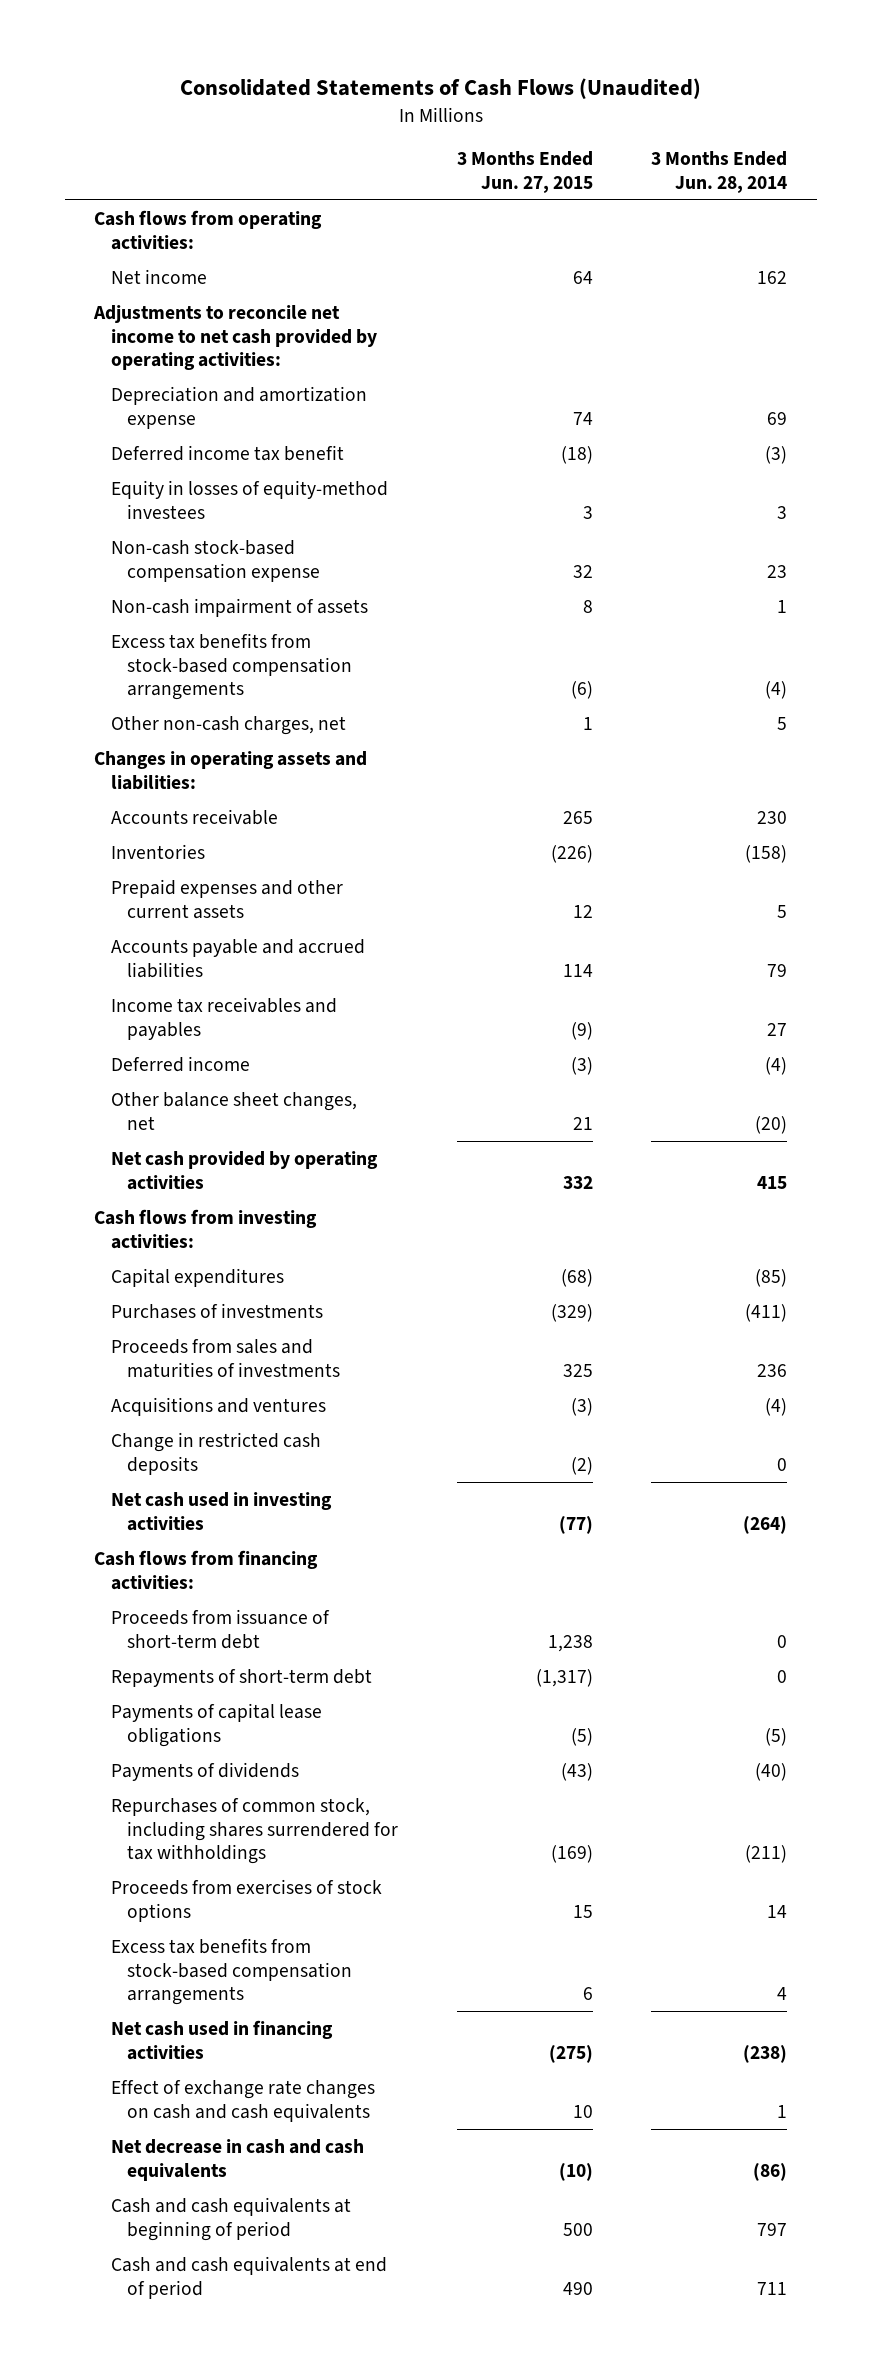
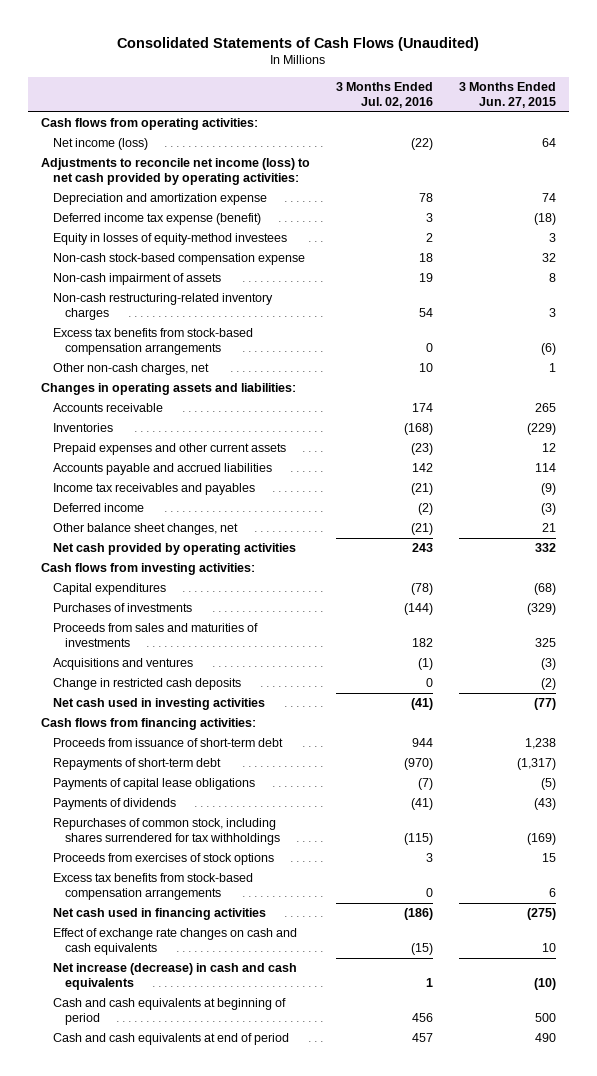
- | 3 Months Ended Jun. 27, 2015 | 3 Months Ended Jun. 28, 2014
+ | 3 Months Ended Jul. 02, 2016 | 3 Months Ended Jun. 27, 2015
- Net income | 64 | 162
- Adjustments to reconcile net income to net cash provided by operating activities:
+ Net income (loss) | (22) | 64
+ Adjustments to reconcile net income (loss) to net cash provided by operating activities:
- Deferred income tax benefit | (18) | (3)
+ Deferred income tax expense (benefit) | 3 | (18)
+ Non-cash restructuring-related inventory charges | 54 | 3
- Inventories | (226) | (158)
+ Inventories | (168) | (229)
- Net decrease in cash and cash equivalents | (10) | (86)
+ Net increase (decrease) in cash and cash equivalents | 1 | (10)

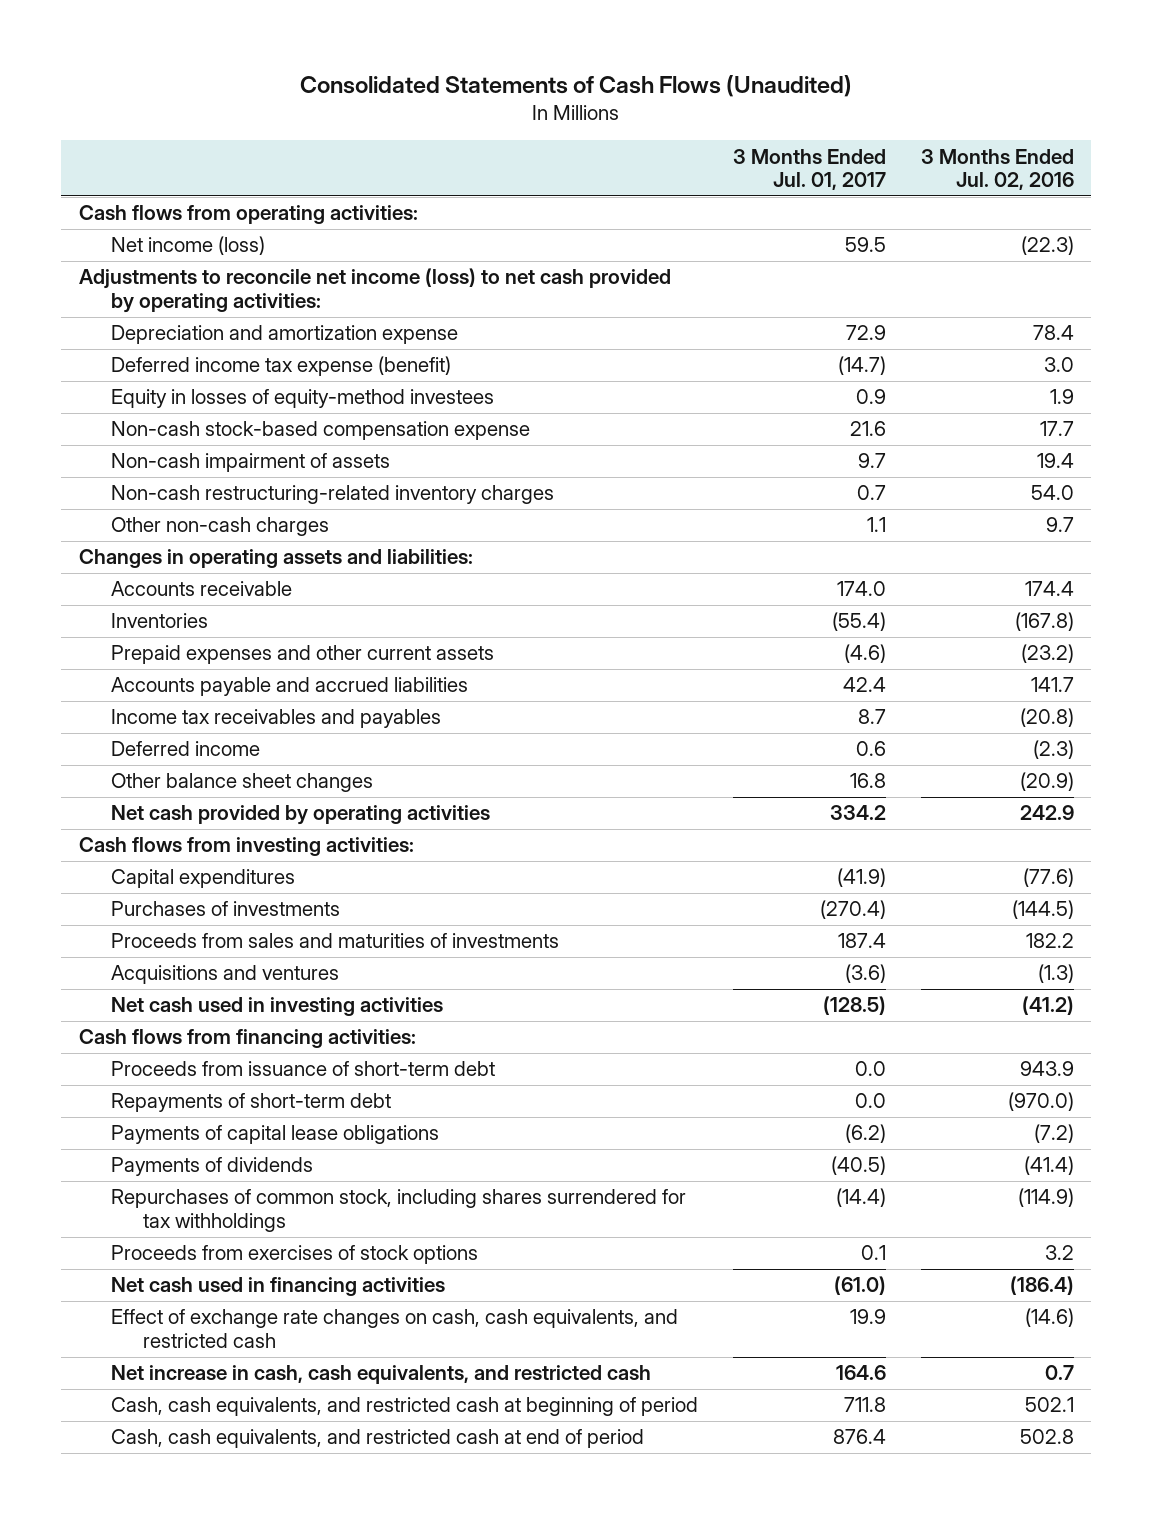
- | 3 Months Ended Jul. 02, 2016 | 3 Months Ended Jun. 27, 2015
+ | 3 Months Ended Jul. 01, 2017 | 3 Months Ended Jul. 02, 2016
- Net income (loss) | (22) | 64
+ Net income (loss) | 59.5 | (22.3)
- Depreciation and amortization expense | 78 | 74
- Deferred income tax expense (benefit) | 3 | (18)
- Equity in losses of equity-method investees | 2 | 3
- Non-cash stock-based compensation expense | 18 | 32
- Non-cash impairment of assets | 19 | 8
- Non-cash restructuring-related inventory charges | 54 | 3
- Excess tax benefits from stock-based compensation arrangements | 0 | (6)
- Other non-cash charges, net | 10 | 1
+ Depreciation and amortization expense | 72.9 | 78.4
+ Deferred income tax expense (benefit) | (14.7) | 3.0
+ Equity in losses of equity-method investees | 0.9 | 1.9
+ Non-cash stock-based compensation expense | 21.6 | 17.7
+ Non-cash impairment of assets | 9.7 | 19.4
+ Non-cash restructuring-related inventory charges | 0.7 | 54.0
+ Other non-cash charges | 1.1 | 9.7
- Accounts receivable | 174 | 265
- Inventories | (168) | (229)
- Prepaid expenses and other current assets | (23) | 12
- Accounts payable and accrued liabilities | 142 | 114
- Income tax receivables and payables | (21) | (9)
- Deferred income | (2) | (3)
- Other balance sheet changes, net | (21) | 21
- Net cash provided by operating activities | 243 | 332
+ Accounts receivable | 174.0 | 174.4
+ Inventories | (55.4) | (167.8)
+ Prepaid expenses and other current assets | (4.6) | (23.2)
+ Accounts payable and accrued liabilities | 42.4 | 141.7
+ Income tax receivables and payables | 8.7 | (20.8)
+ Deferred income | 0.6 | (2.3)
+ Other balance sheet changes | 16.8 | (20.9)
+ Net cash provided by operating activities | 334.2 | 242.9
- Capital expenditures | (78) | (68)
- Purchases of investments | (144) | (329)
- Proceeds from sales and maturities of investments | 182 | 325
- Acquisitions and ventures | (1) | (3)
- Change in restricted cash deposits | 0 | (2)
- Net cash used in investing activities | (41) | (77)
+ Capital expenditures | (41.9) | (77.6)
+ Purchases of investments | (270.4) | (144.5)
+ Proceeds from sales and maturities of investments | 187.4 | 182.2
+ Acquisitions and ventures | (3.6) | (1.3)
+ Net cash used in investing activities | (128.5) | (41.2)
- Proceeds from issuance of short-term debt | 944 | 1,238
- Repayments of short-term debt | (970) | (1,317)
- Payments of capital lease obligations | (7) | (5)
- Payments of dividends | (41) | (43)
- Repurchases of common stock, including shares surrendered for tax withholdings | (115) | (169)
- Proceeds from exercises of stock options | 3 | 15
- Excess tax benefits from stock-based compensation arrangements | 0 | 6
- Net cash used in financing activities | (186) | (275)
- Effect of exchange rate changes on cash and cash equivalents | (15) | 10
- Net increase (decrease) in cash and cash equivalents | 1 | (10)
- Cash and cash equivalents at beginning of period | 456 | 500
- Cash and cash equivalents at end of period | 457 | 490
+ Proceeds from issuance of short-term debt | 0.0 | 943.9
+ Repayments of short-term debt | 0.0 | (970.0)
+ Payments of capital lease obligations | (6.2) | (7.2)
+ Payments of dividends | (40.5) | (41.4)
+ Repurchases of common stock, including shares surrendered for tax withholdings | (14.4) | (114.9)
+ Proceeds from exercises of stock options | 0.1 | 3.2
+ Net cash used in financing activities | (61.0) | (186.4)
+ Effect of exchange rate changes on cash, cash equivalents, and restricted cash | 19.9 | (14.6)
+ Net increase in cash, cash equivalents, and restricted cash | 164.6 | 0.7
+ Cash, cash equivalents, and restricted cash at beginning of period | 711.8 | 502.1
+ Cash, cash equivalents, and restricted cash at end of period | 876.4 | 502.8

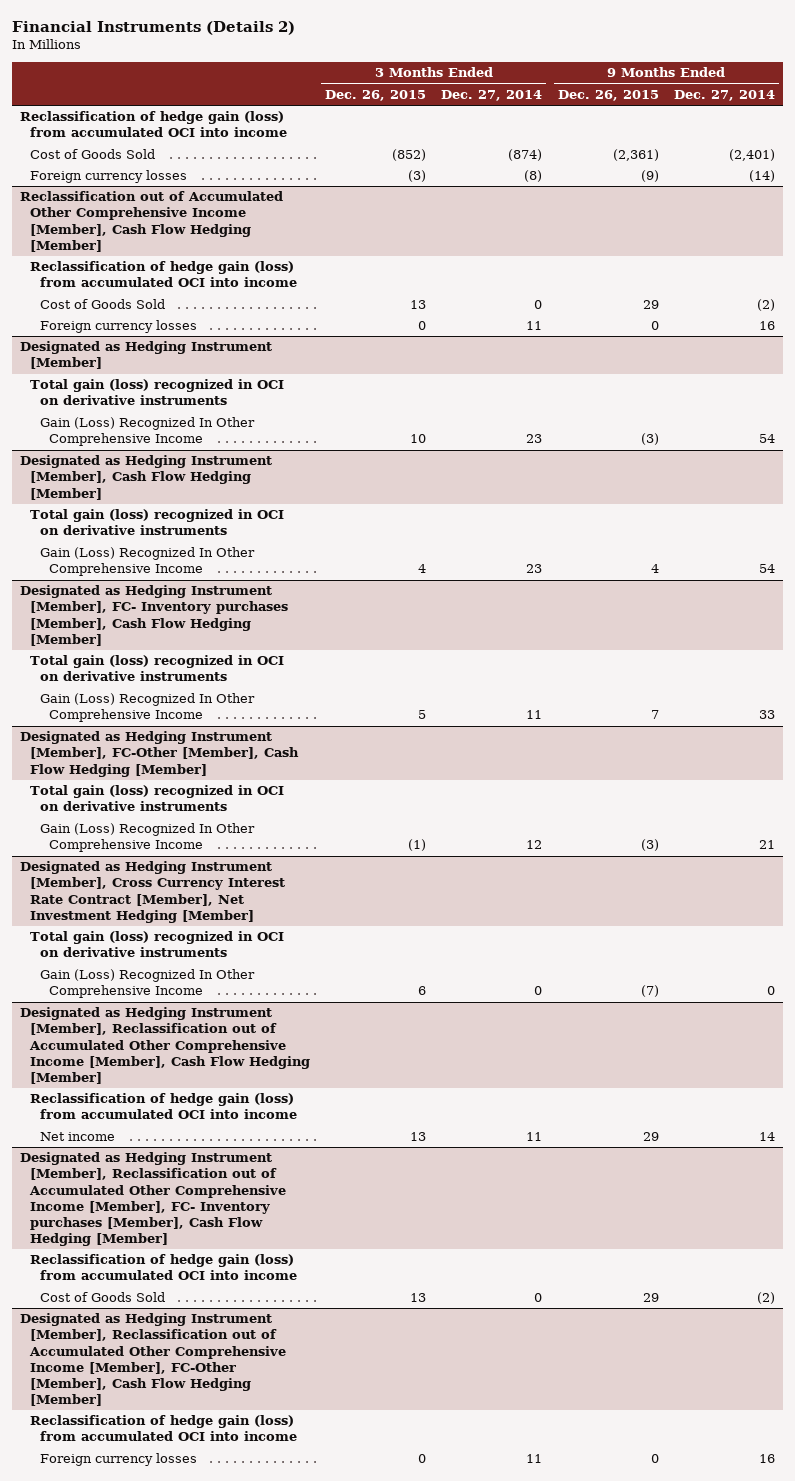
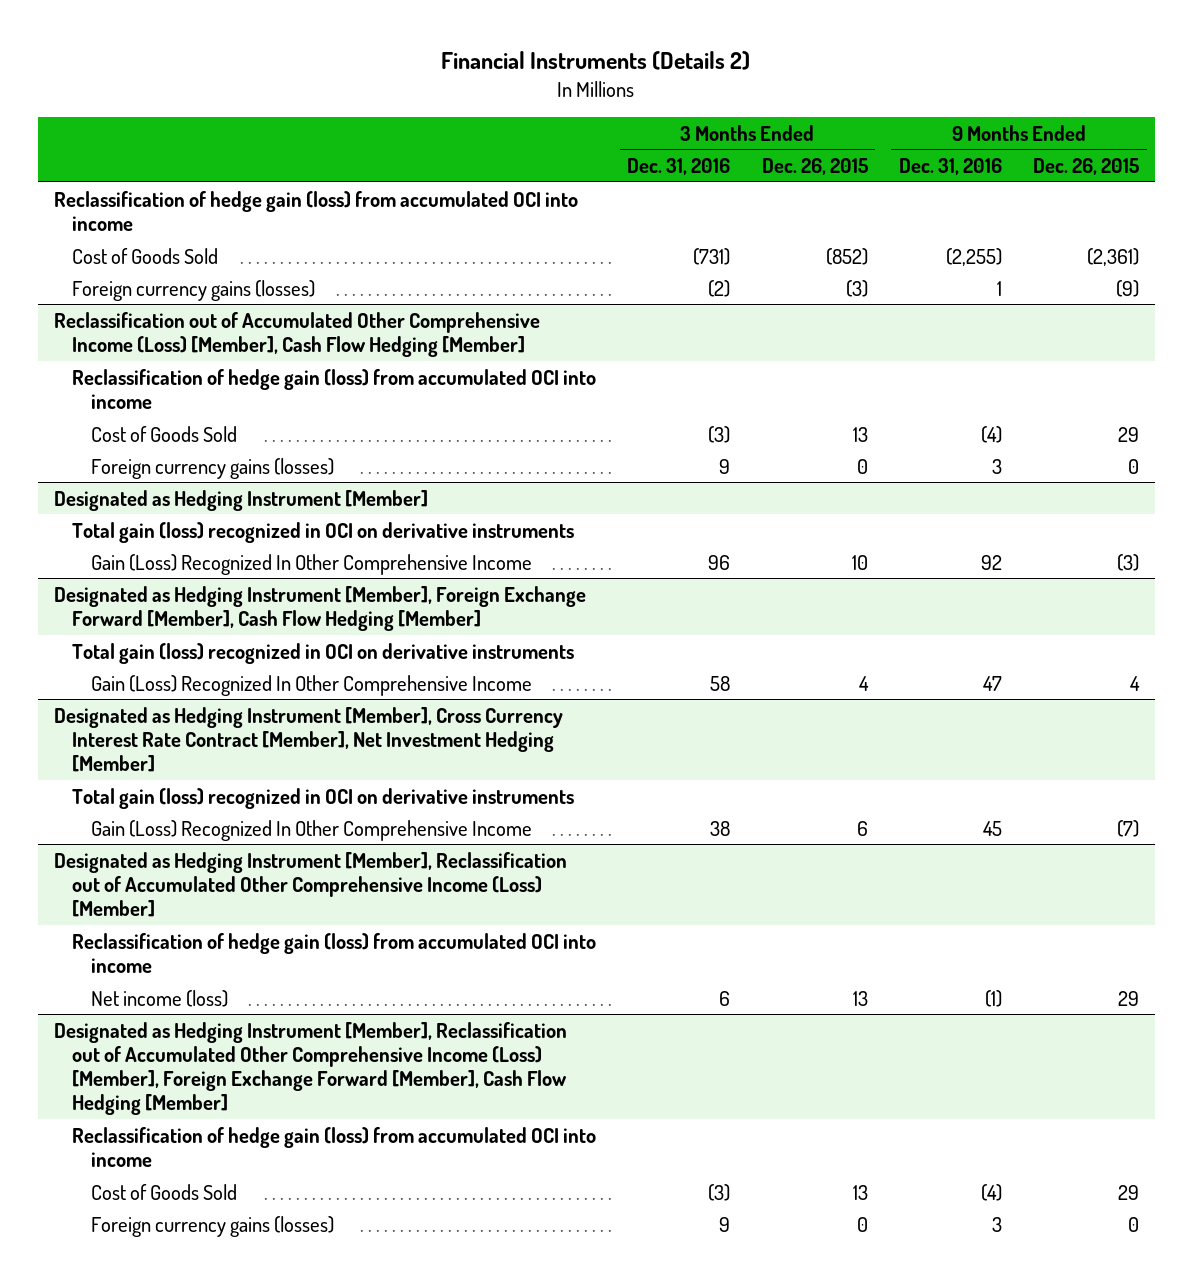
- | 3 Months Ended Dec. 26, 2015 | 3 Months Ended Dec. 27, 2014 | 9 Months Ended Dec. 26, 2015 | 9 Months Ended Dec. 27, 2014
+ | 3 Months Ended Dec. 31, 2016 | 3 Months Ended Dec. 26, 2015 | 9 Months Ended Dec. 31, 2016 | 9 Months Ended Dec. 26, 2015
- Foreign currency losses | (3) | (8) | (9) | (14)
- Reclassification out of Accumulated Other Comprehensive Income [Member], Cash Flow Hedging [Member]
+ Foreign currency gains (losses) | (2) | (3) | 1 | (9)
+ Reclassification out of Accumulated Other Comprehensive Income (Loss) [Member], Cash Flow Hedging [Member]
- Foreign currency losses | 0 | 11 | 0 | 16
+ Foreign currency gains (losses) | 9 | 0 | 3 | 0
- Designated as Hedging Instrument [Member], Cash Flow Hedging [Member]
+ Designated as Hedging Instrument [Member], Foreign Exchange Forward [Member], Cash Flow Hedging [Member]
- Designated as Hedging Instrument [Member], FC- Inventory purchases [Member], Cash Flow Hedging [Member]
- Total gain (loss) recognized in OCI on derivative instruments
- Gain (Loss) Recognized In Other Comprehensive Income | 5 | 11 | 7 | 33
- Designated as Hedging Instrument [Member], FC-Other [Member], Cash Flow Hedging [Member]
- Total gain (loss) recognized in OCI on derivative instruments
- Gain (Loss) Recognized In Other Comprehensive Income | (1) | 12 | (3) | 21
- Designated as Hedging Instrument [Member], Reclassification out of Accumulated Other Comprehensive Income [Member], Cash Flow Hedging [Member]
+ Designated as Hedging Instrument [Member], Reclassification out of Accumulated Other Comprehensive Income (Loss) [Member]
- Net income | 13 | 11 | 29 | 14
- Designated as Hedging Instrument [Member], Reclassification out of Accumulated Other Comprehensive Income [Member], FC- Inventory purchases [Member], Cash Flow Hedging [Member]
+ Net income (loss) | 6 | 13 | (1) | 29
+ Designated as Hedging Instrument [Member], Reclassification out of Accumulated Other Comprehensive Income (Loss) [Member], Foreign Exchange Forward [Member], Cash Flow Hedging [Member]
- Designated as Hedging Instrument [Member], Reclassification out of Accumulated Other Comprehensive Income [Member], FC-Other [Member], Cash Flow Hedging [Member]
- Reclassification of hedge gain (loss) from accumulated OCI into income
- Foreign currency losses | 0 | 11 | 0 | 16
+ Foreign currency gains (losses) | 9 | 0 | 3 | 0

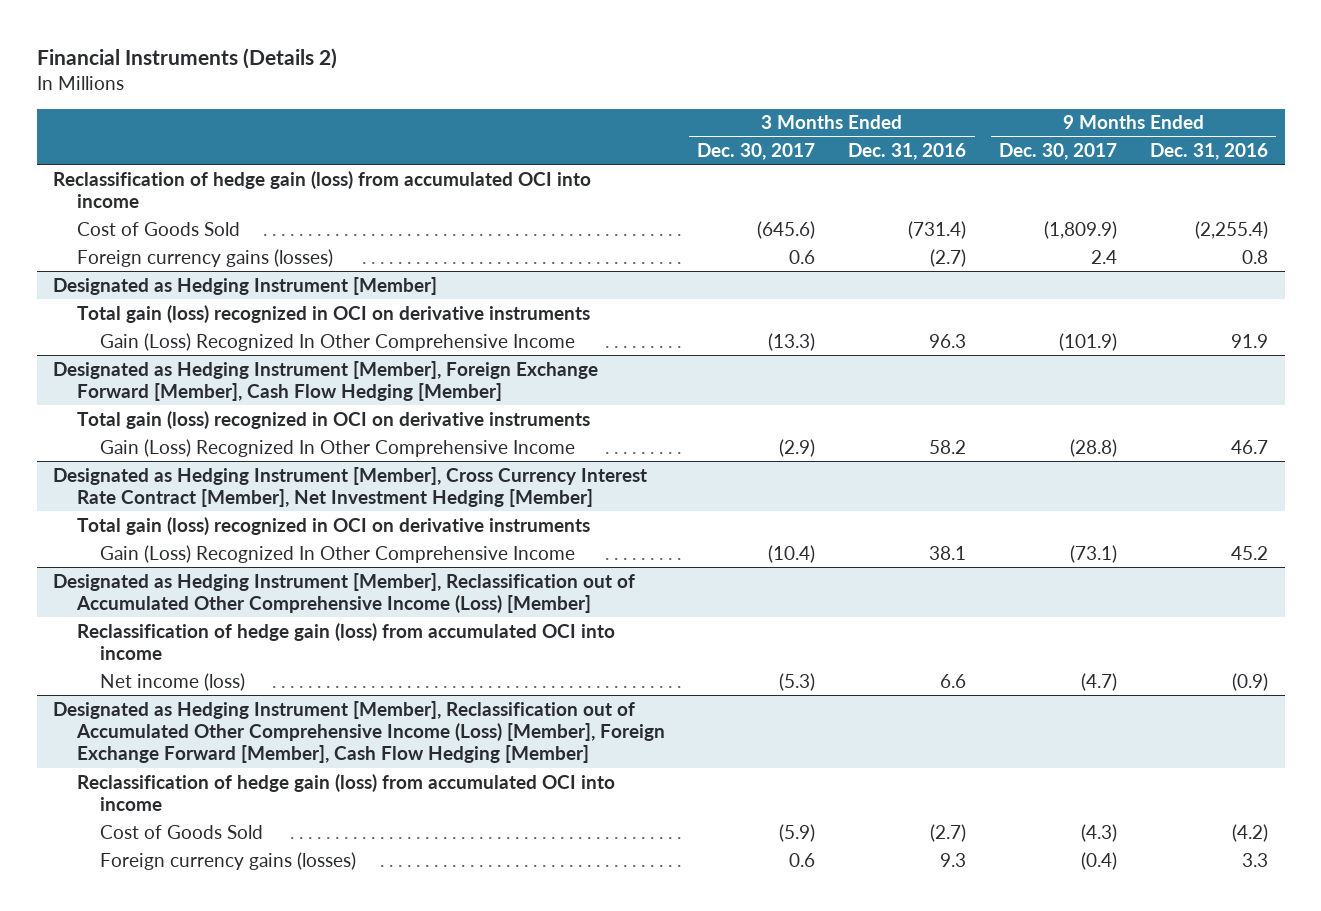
- | 3 Months Ended Dec. 31, 2016 | 3 Months Ended Dec. 26, 2015 | 9 Months Ended Dec. 31, 2016 | 9 Months Ended Dec. 26, 2015
+ | 3 Months Ended Dec. 30, 2017 | 3 Months Ended Dec. 31, 2016 | 9 Months Ended Dec. 30, 2017 | 9 Months Ended Dec. 31, 2016
- Cost of Goods Sold | (731) | (852) | (2,255) | (2,361)
- Foreign currency gains (losses) | (2) | (3) | 1 | (9)
- Reclassification out of Accumulated Other Comprehensive Income (Loss) [Member], Cash Flow Hedging [Member]
- Reclassification of hedge gain (loss) from accumulated OCI into income
- Cost of Goods Sold | (3) | 13 | (4) | 29
- Foreign currency gains (losses) | 9 | 0 | 3 | 0
+ Cost of Goods Sold | (645.6) | (731.4) | (1,809.9) | (2,255.4)
+ Foreign currency gains (losses) | 0.6 | (2.7) | 2.4 | 0.8
@ Designated as Hedging Instrument [Member]
- Gain (Loss) Recognized In Other Comprehensive Income | 96 | 10 | 92 | (3)
+ Gain (Loss) Recognized In Other Comprehensive Income | (13.3) | 96.3 | (101.9) | 91.9
@ Designated as Hedging Instrument [Member], Foreign Exchange Forward [Member], Cash Flow Hedging [Member]
- Gain (Loss) Recognized In Other Comprehensive Income | 58 | 4 | 47 | 4
+ Gain (Loss) Recognized In Other Comprehensive Income | (2.9) | 58.2 | (28.8) | 46.7
@ Designated as Hedging Instrument [Member], Cross Currency Interest Rate Contract [Member], Net Investment Hedging [Member]
- Gain (Loss) Recognized In Other Comprehensive Income | 38 | 6 | 45 | (7)
+ Gain (Loss) Recognized In Other Comprehensive Income | (10.4) | 38.1 | (73.1) | 45.2
@ Designated as Hedging Instrument [Member], Reclassification out of Accumulated Other Comprehensive Income (Loss) [Member]
- Net income (loss) | 6 | 13 | (1) | 29
+ Net income (loss) | (5.3) | 6.6 | (4.7) | (0.9)
@ Designated as Hedging Instrument [Member], Reclassification out of Accumulated Other Comprehensive Income (Loss) [Member], Foreign Exchange Forward [Member], Cash Flow Hedging [Member]
- Cost of Goods Sold | (3) | 13 | (4) | 29
- Foreign currency gains (losses) | 9 | 0 | 3 | 0
+ Cost of Goods Sold | (5.9) | (2.7) | (4.3) | (4.2)
+ Foreign currency gains (losses) | 0.6 | 9.3 | (0.4) | 3.3

